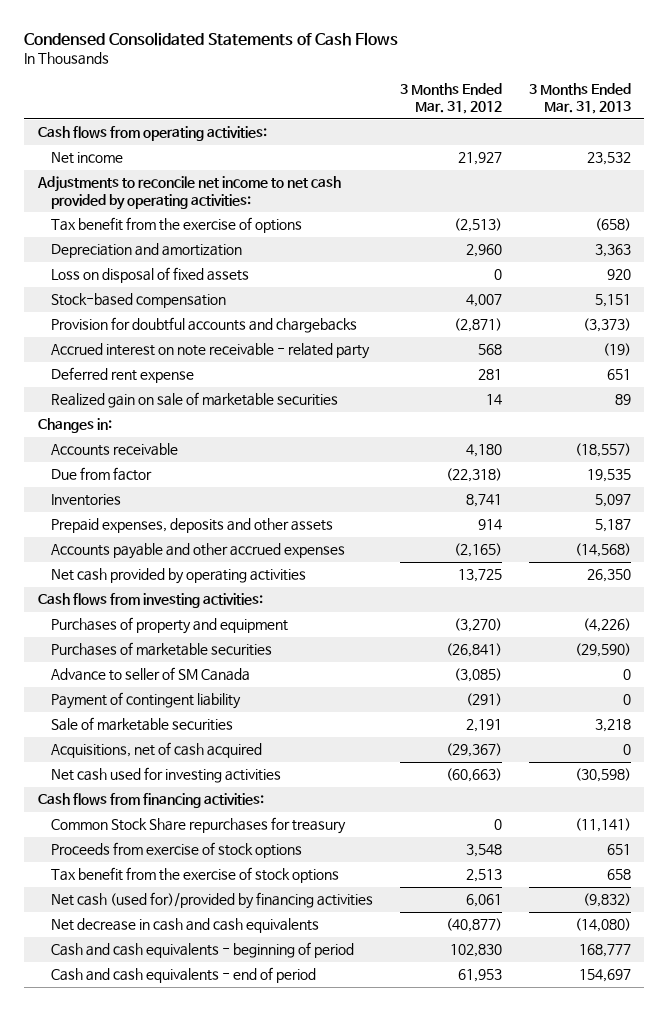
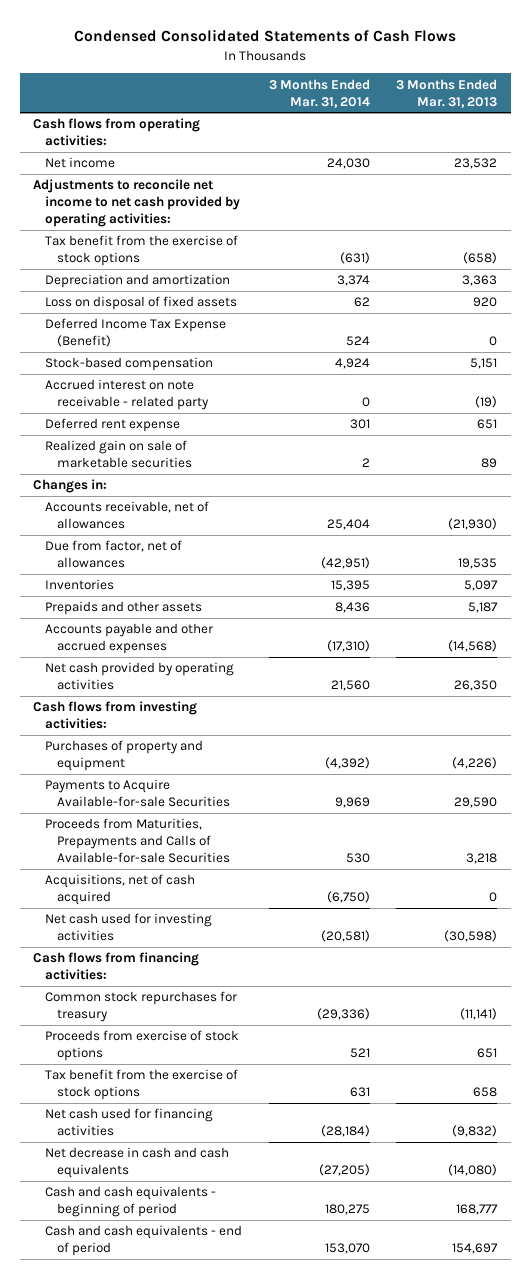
- | 3 Months Ended Mar. 31, 2012 | 3 Months Ended Mar. 31, 2013
+ | 3 Months Ended Mar. 31, 2014 | 3 Months Ended Mar. 31, 2013
- Tax benefit from the exercise of options | (2,513) | (658)
+ Tax benefit from the exercise of stock options | (631) | (658)
+ Deferred Income Tax Expense (Benefit) | 524 | 0
- Provision for doubtful accounts and chargebacks | (2,871) | (3,373)
- Accounts receivable | 4,180 | (18,557)
- Due from factor | (22,318) | 19,535
+ Accounts receivable, net of allowances | 25,404 | (21,930)
+ Due from factor, net of allowances | (42,951) | 19,535
- Prepaid expenses, deposits and other assets | 914 | 5,187
+ Prepaids and other assets | 8,436 | 5,187
- Purchases of marketable securities | (26,841) | (29,590)
- Advance to seller of SM Canada | (3,085) | 0
- Payment of contingent liability | (291) | 0
- Sale of marketable securities | 2,191 | 3,218
+ Payments to Acquire Available-for-sale Securities | 9,969 | 29,590
+ Proceeds from Maturities, Prepayments and Calls of Available-for-sale Securities | 530 | 3,218
- Common Stock Share repurchases for treasury | 0 | (11,141)
+ Common stock repurchases for treasury | (29,336) | (11,141)
- Net cash (used for)/provided by financing activities | 6,061 | (9,832)
+ Net cash used for financing activities | (28,184) | (9,832)

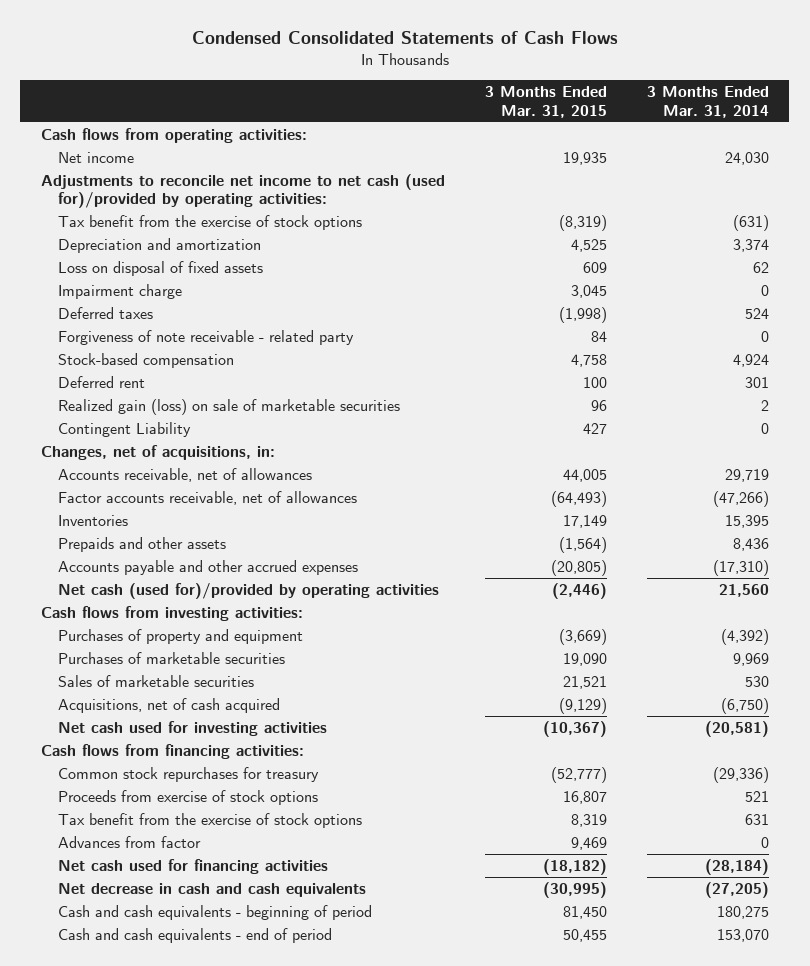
- | 3 Months Ended Mar. 31, 2014 | 3 Months Ended Mar. 31, 2013
+ | 3 Months Ended Mar. 31, 2015 | 3 Months Ended Mar. 31, 2014
- Adjustments to reconcile net income to net cash provided by operating activities:
+ Adjustments to reconcile net income to net cash (used for)/provided by operating activities:
- Deferred Income Tax Expense (Benefit) | 524 | 0
+ Impairment charge | 3,045 | 0
+ Deferred taxes | (1,998) | 524
+ Forgiveness of note receivable - related party | 84 | 0
- Accrued interest on note receivable - related party | 0 | (19)
- Deferred rent expense | 301 | 651
- Realized gain on sale of marketable securities | 2 | 89
- Changes in:
- Accounts receivable, net of allowances | 25,404 | (21,930)
- Due from factor, net of allowances | (42,951) | 19,535
+ Deferred rent | 100 | 301
+ Realized gain (loss) on sale of marketable securities | 96 | 2
+ Contingent Liability | 427 | 0
+ Changes, net of acquisitions, in:
+ Accounts receivable, net of allowances | 44,005 | 29,719
+ Factor accounts receivable, net of allowances | (64,493) | (47,266)
- Net cash provided by operating activities | 21,560 | 26,350
+ Net cash (used for)/provided by operating activities | (2,446) | 21,560
- Payments to Acquire Available-for-sale Securities | 9,969 | 29,590
- Proceeds from Maturities, Prepayments and Calls of Available-for-sale Securities | 530 | 3,218
+ Purchases of marketable securities | 19,090 | 9,969
+ Sales of marketable securities | 21,521 | 530
+ Advances from factor | 9,469 | 0

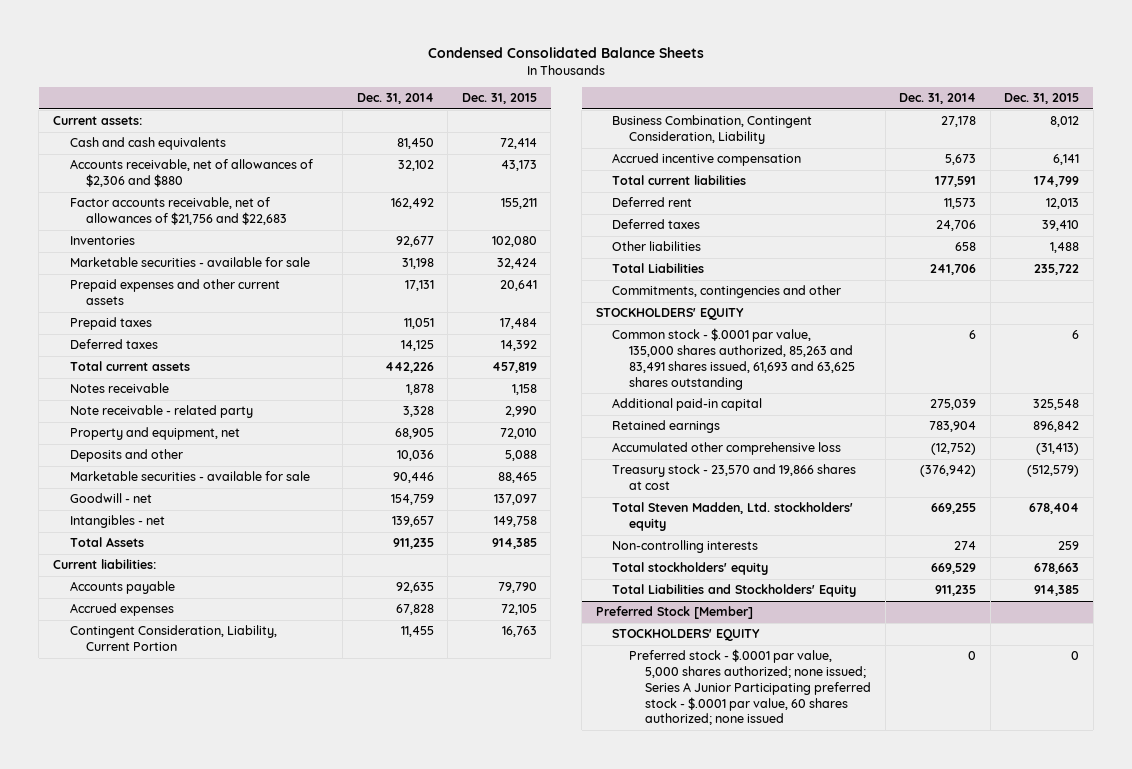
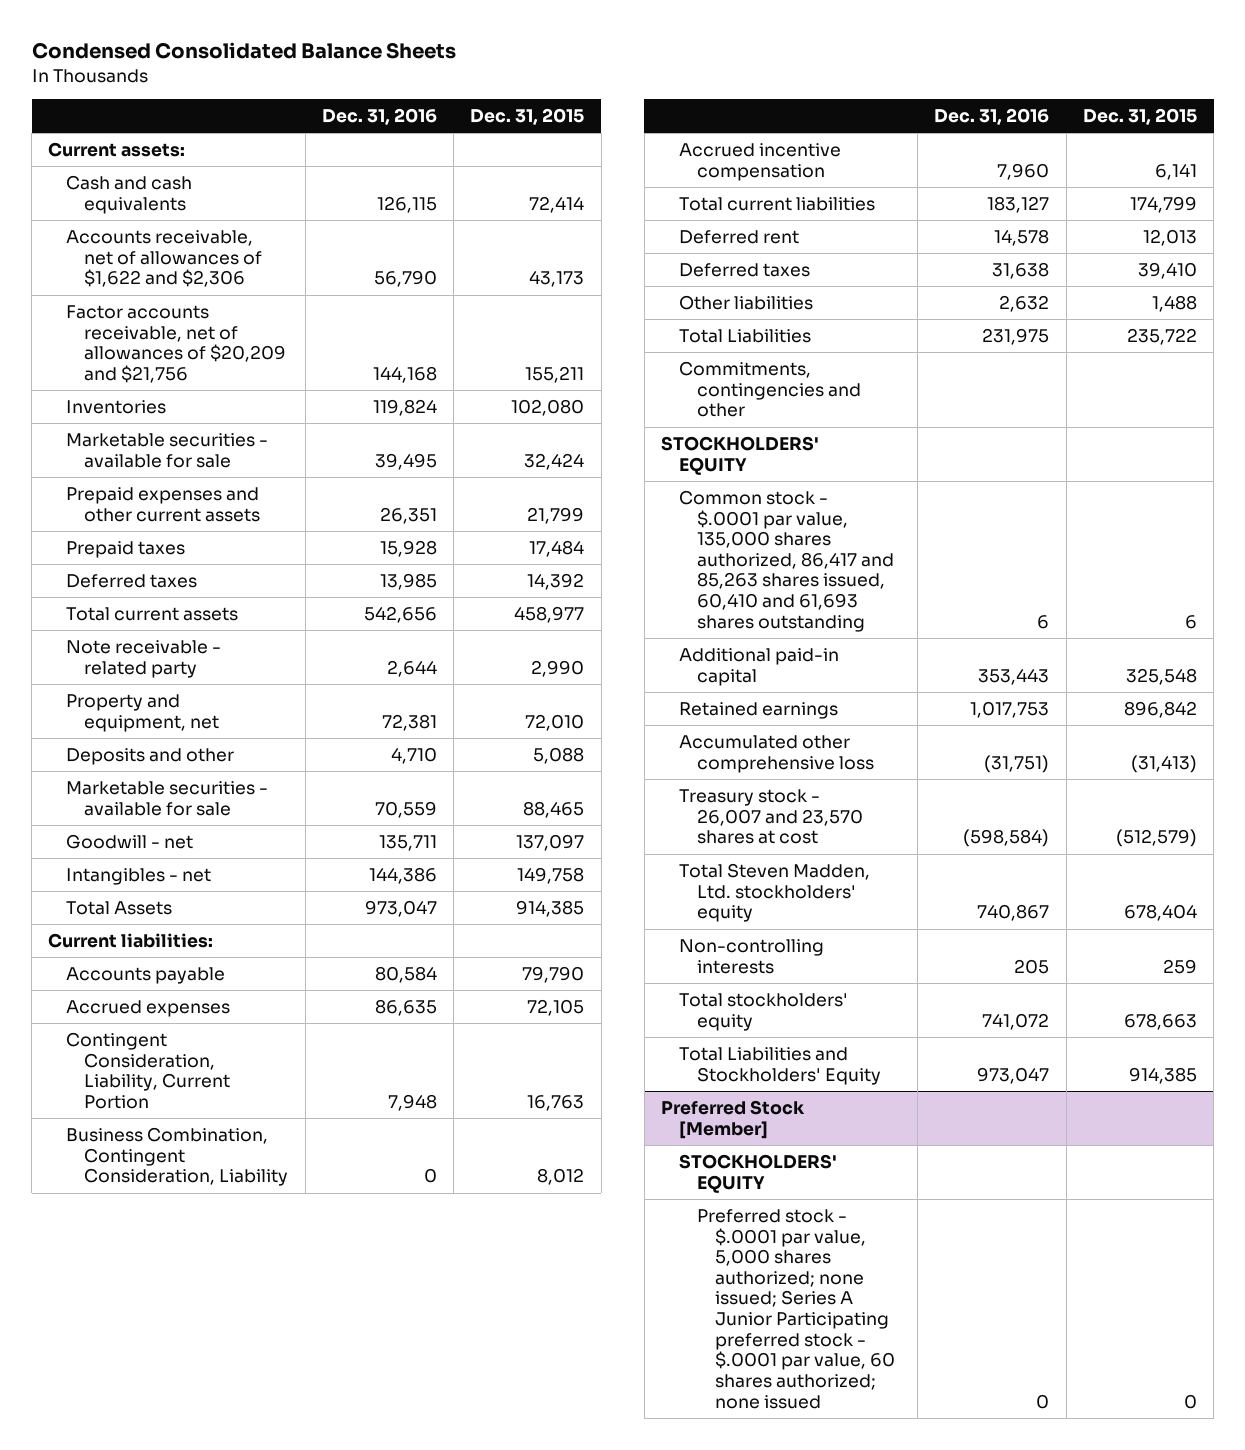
- | Dec. 31, 2014 | Dec. 31, 2015
+ | Dec. 31, 2016 | Dec. 31, 2015
- Accounts receivable, net of allowances of $2,306 and $880 | 32,102 | 43,173
- Factor accounts receivable, net of allowances of $21,756 and $22,683 | 162,492 | 155,211
+ Accounts receivable, net of allowances of $1,622 and $2,306 | 56,790 | 43,173
+ Factor accounts receivable, net of allowances of $20,209 and $21,756 | 144,168 | 155,211
- Prepaid expenses and other current assets | 17,131 | 20,641
+ Prepaid expenses and other current assets | 26,351 | 21,799
- Total current assets | 442,226 | 457,819
- Notes receivable | 1,878 | 1,158
+ Total current assets | 542,656 | 458,977
- Common stock - $.0001 par value, 135,000 shares authorized, 85,263 and 83,491 shares issued, 61,693 and 63,625 shares outstanding | 6 | 6
+ Common stock - $.0001 par value, 135,000 shares authorized, 86,417 and 85,263 shares issued, 60,410 and 61,693 shares outstanding | 6 | 6
- Treasury stock - 23,570 and 19,866 shares at cost | (376,942) | (512,579)
+ Treasury stock - 26,007 and 23,570 shares at cost | (598,584) | (512,579)

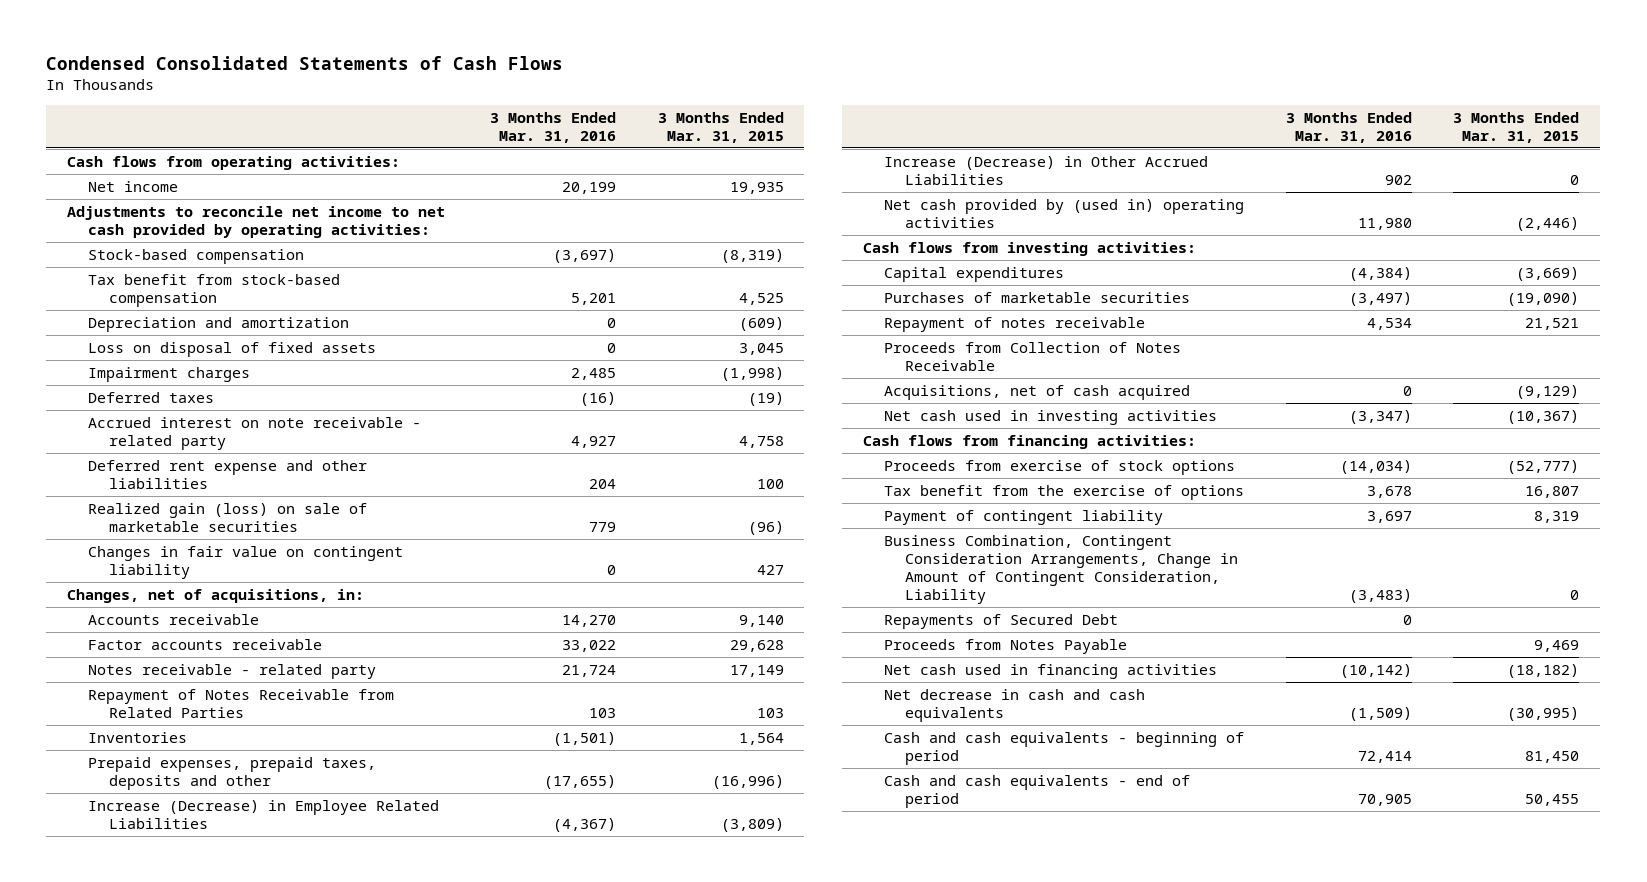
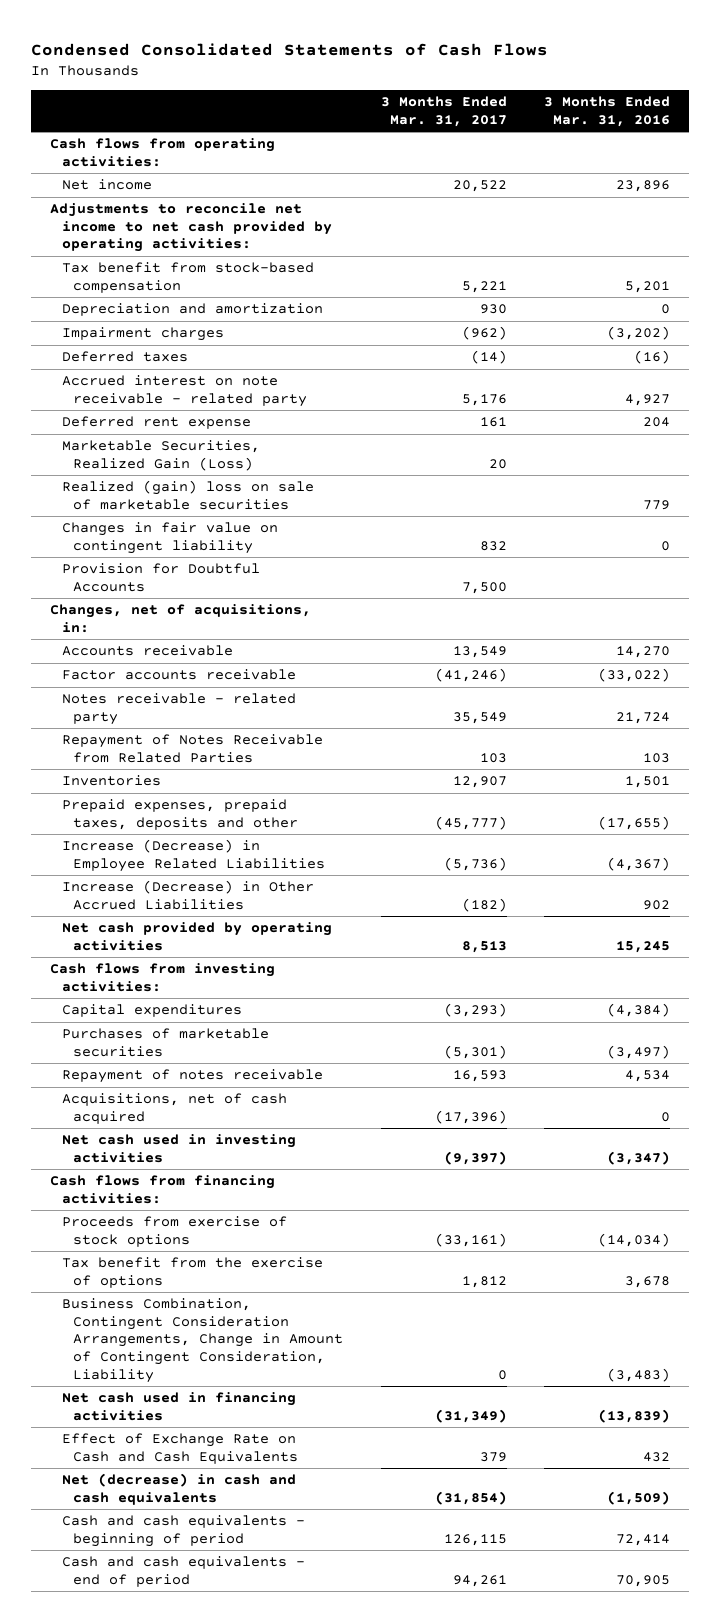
- | 3 Months Ended Mar. 31, 2016 | 3 Months Ended Mar. 31, 2015
+ | 3 Months Ended Mar. 31, 2017 | 3 Months Ended Mar. 31, 2016
- Net income | 20,199 | 19,935
+ Net income | 20,522 | 23,896
- Stock-based compensation | (3,697) | (8,319)
- Loss on disposal of fixed assets | 0 | 3,045
- Impairment charges | 2,485 | (1,998)
+ Impairment charges | (962) | (3,202)
- Deferred rent expense and other liabilities | 204 | 100
- Realized gain (loss) on sale of marketable securities | 779 | (96)
+ Deferred rent expense | 161 | 204
+ Marketable Securities, Realized Gain (Loss) | 20 |
+ Realized (gain) loss on sale of marketable securities | | 779
+ Provision for Doubtful Accounts | 7,500 |
- Factor accounts receivable | 33,022 | 29,628
+ Factor accounts receivable | (41,246) | (33,022)
- Inventories | (1,501) | 1,564
+ Inventories | 12,907 | 1,501
- Net cash provided by (used in) operating activities | 11,980 | (2,446)
+ Net cash provided by operating activities | 8,513 | 15,245
- Proceeds from Collection of Notes Receivable
- Payment of contingent liability | 3,697 | 8,319
- Repayments of Secured Debt | 0 |
- Proceeds from Notes Payable | | 9,469
- Net cash used in financing activities | (10,142) | (18,182)
- Net decrease in cash and cash equivalents | (1,509) | (30,995)
+ Net cash used in financing activities | (31,349) | (13,839)
+ Effect of Exchange Rate on Cash and Cash Equivalents | 379 | 432
+ Net (decrease) in cash and cash equivalents | (31,854) | (1,509)

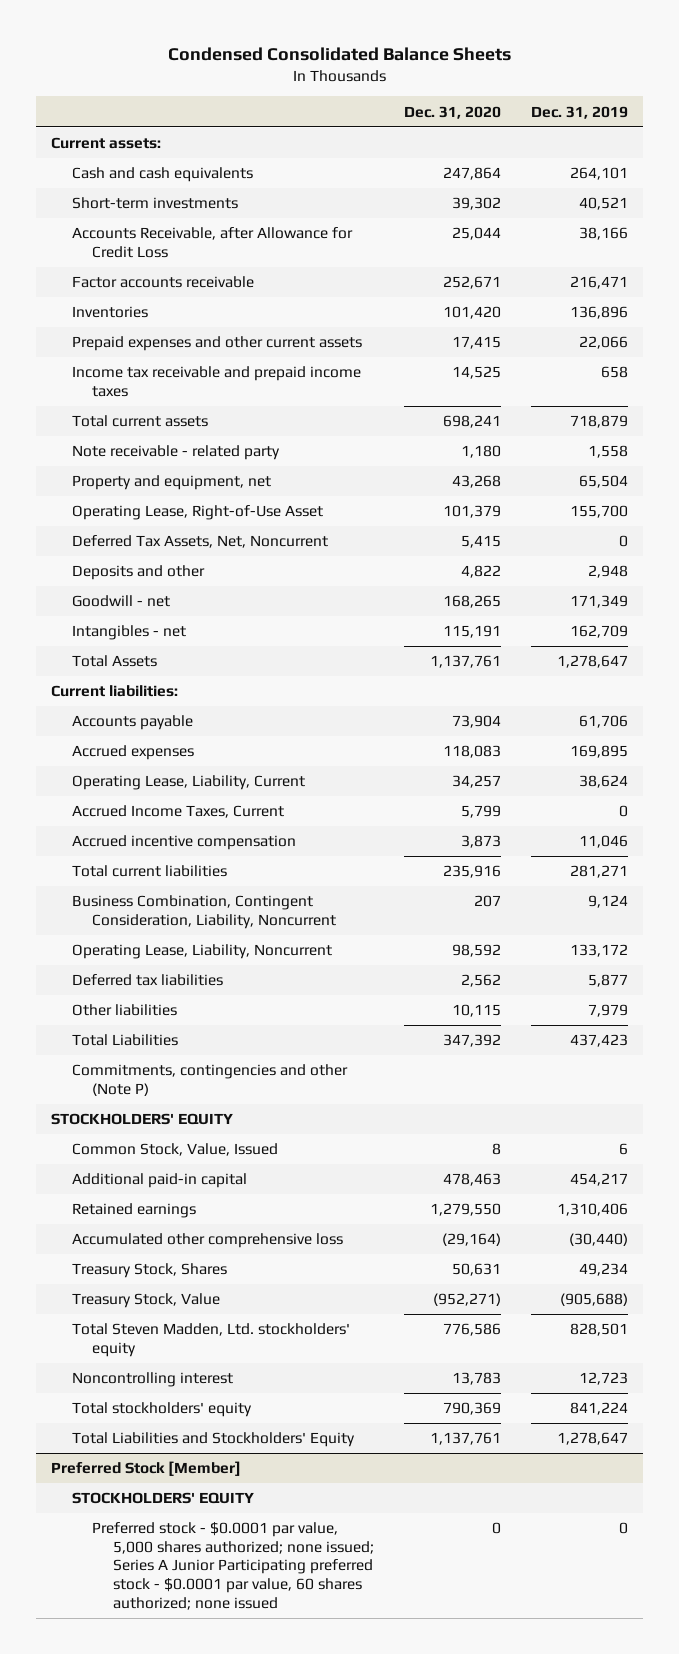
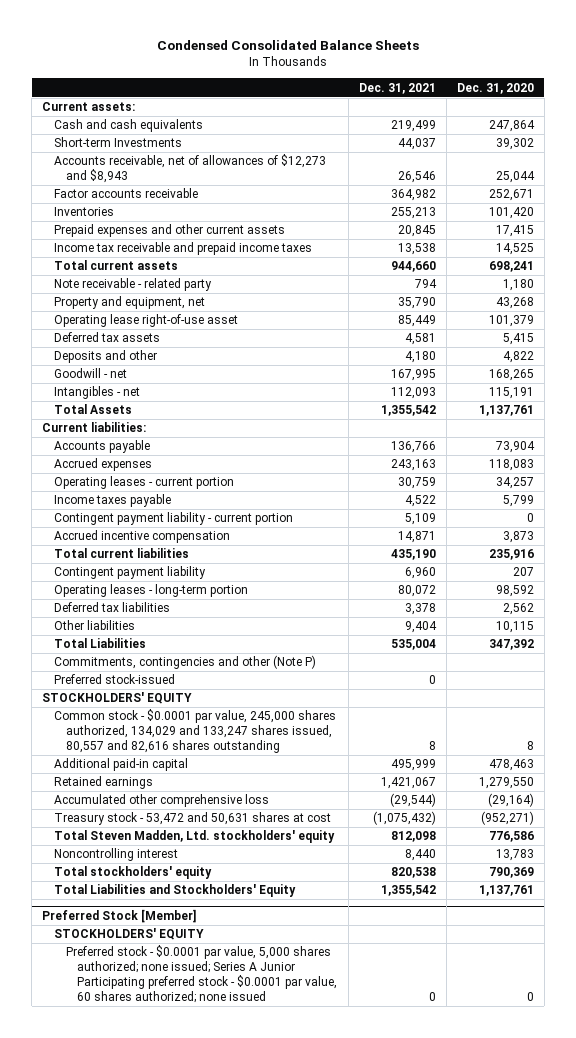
- | Dec. 31, 2020 | Dec. 31, 2019
+ | Dec. 31, 2021 | Dec. 31, 2020
- Short-term investments | 39,302 | 40,521
- Accounts Receivable, after Allowance for Credit Loss | 25,044 | 38,166
+ Short-term Investments | 44,037 | 39,302
+ Accounts receivable, net of allowances of $12,273 and $8,943 | 26,546 | 25,044
- Operating Lease, Right-of-Use Asset | 101,379 | 155,700
- Deferred Tax Assets, Net, Noncurrent | 5,415 | 0
+ Operating lease right-of-use asset | 85,449 | 101,379
+ Deferred tax assets | 4,581 | 5,415
- Operating Lease, Liability, Current | 34,257 | 38,624
- Accrued Income Taxes, Current | 5,799 | 0
+ Operating leases - current portion | 30,759 | 34,257
+ Income taxes payable | 4,522 | 5,799
+ Contingent payment liability - current portion | 5,109 | 0
- Business Combination, Contingent Consideration, Liability, Noncurrent | 207 | 9,124
- Operating Lease, Liability, Noncurrent | 98,592 | 133,172
+ Contingent payment liability | 6,960 | 207
+ Operating leases - long-term portion | 80,072 | 98,592
+ Preferred stock-issued | 0 |
- Common Stock, Value, Issued | 8 | 6
+ Common stock - $0.0001 par value, 245,000 shares authorized, 134,029 and 133,247 shares issued, 80,557 and 82,616 shares outstanding | 8 | 8
- Treasury Stock, Shares | 50,631 | 49,234
- Treasury Stock, Value | (952,271) | (905,688)
+ Treasury stock - 53,472 and 50,631 shares at cost | (1,075,432) | (952,271)

